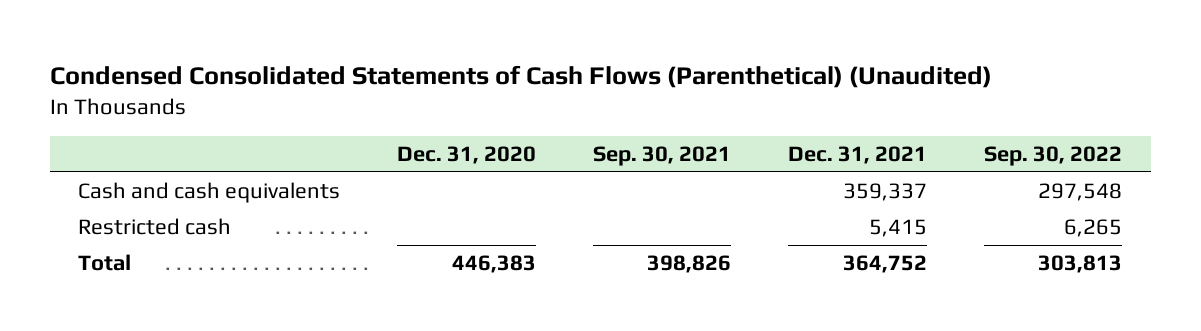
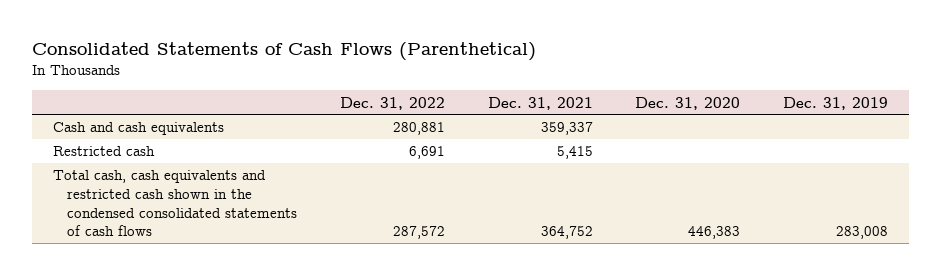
- Condensed Consolidated Statements of Cash Flows (Parenthetical) (Unaudited)
+ Consolidated Statements of Cash Flows (Parenthetical)
- | Dec. 31, 2020 | Sep. 30, 2021 | Dec. 31, 2021 | Sep. 30, 2022
+ | Dec. 31, 2022 | Dec. 31, 2021 | Dec. 31, 2020 | Dec. 31, 2019
- Total | 446,383 | 398,826 | 364,752 | 303,813
+ Total cash, cash equivalents and restricted cash shown in the condensed consolidated statements of cash flows | 287,572 | 364,752 | 446,383 | 283,008

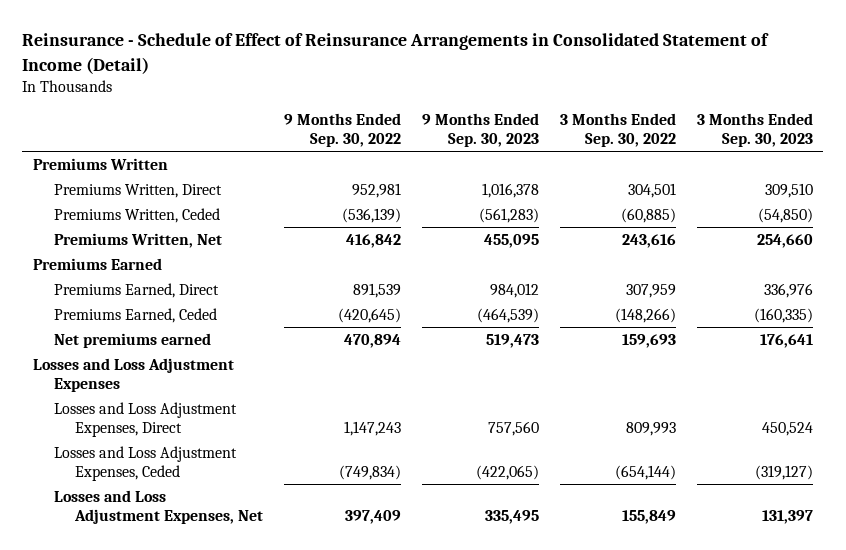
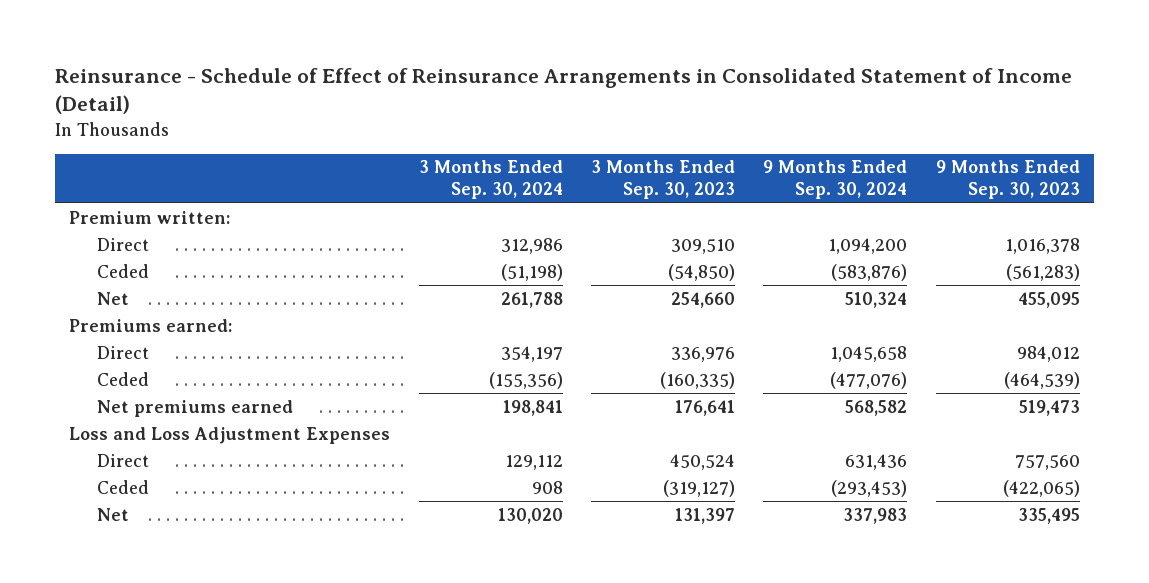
- | 9 Months Ended Sep. 30, 2022 | 9 Months Ended Sep. 30, 2023 | 3 Months Ended Sep. 30, 2022 | 3 Months Ended Sep. 30, 2023
+ | 3 Months Ended Sep. 30, 2024 | 3 Months Ended Sep. 30, 2023 | 9 Months Ended Sep. 30, 2024 | 9 Months Ended Sep. 30, 2023
- Premiums Written
- Premiums Written, Direct | 952,981 | 1,016,378 | 304,501 | 309,510
- Premiums Written, Ceded | (536,139) | (561,283) | (60,885) | (54,850)
- Premiums Written, Net | 416,842 | 455,095 | 243,616 | 254,660
- Premiums Earned
- Premiums Earned, Direct | 891,539 | 984,012 | 307,959 | 336,976
- Premiums Earned, Ceded | (420,645) | (464,539) | (148,266) | (160,335)
+ Premium written:
+ Direct | 312,986 | 309,510 | 1,094,200 | 1,016,378
+ Ceded | (51,198) | (54,850) | (583,876) | (561,283)
+ Net | 261,788 | 254,660 | 510,324 | 455,095
+ Premiums earned:
+ Direct | 354,197 | 336,976 | 1,045,658 | 984,012
+ Ceded | (155,356) | (160,335) | (477,076) | (464,539)
- Losses and Loss Adjustment Expenses
- Losses and Loss Adjustment Expenses, Direct | 1,147,243 | 757,560 | 809,993 | 450,524
- Losses and Loss Adjustment Expenses, Ceded | (749,834) | (422,065) | (654,144) | (319,127)
- Losses and Loss Adjustment Expenses, Net | 397,409 | 335,495 | 155,849 | 131,397
+ Loss and Loss Adjustment Expenses
+ Direct | 129,112 | 450,524 | 631,436 | 757,560
+ Ceded | 908 | (319,127) | (293,453) | (422,065)
+ Net | 130,020 | 131,397 | 337,983 | 335,495

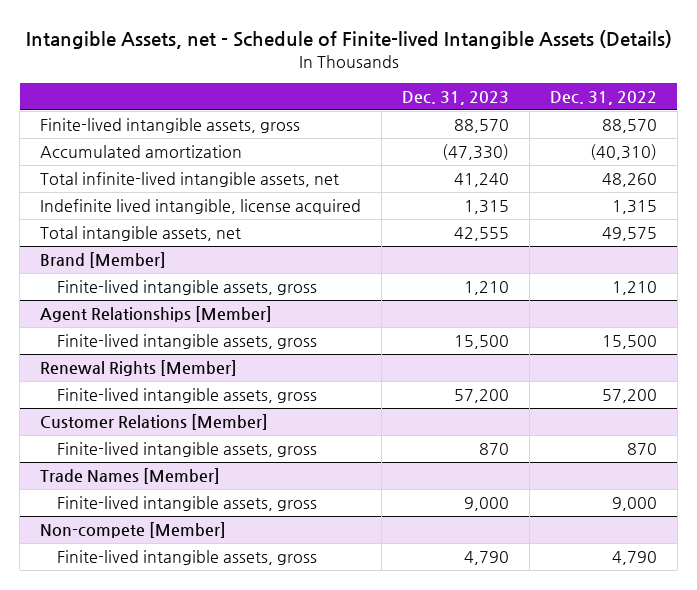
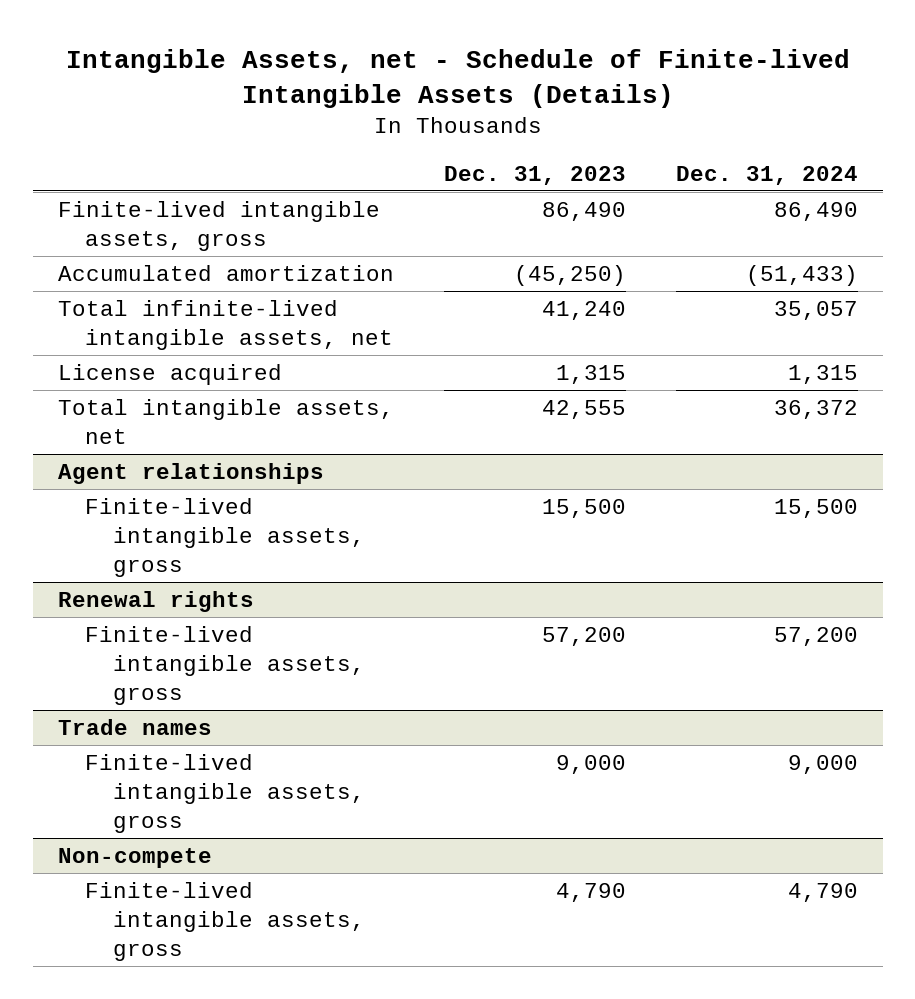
- | Dec. 31, 2023 | Dec. 31, 2022
+ | Dec. 31, 2023 | Dec. 31, 2024
- Finite-lived intangible assets, gross | 88,570 | 88,570
- Accumulated amortization | (47,330) | (40,310)
+ Finite-lived intangible assets, gross | 86,490 | 86,490
+ Accumulated amortization | (45,250) | (51,433)
- Indefinite lived intangible, license acquired | 1,315 | 1,315
+ License acquired | 1,315 | 1,315
- Brand [Member]
- Finite-lived intangible assets, gross | 1,210 | 1,210
- Agent Relationships [Member]
+ Agent relationships
- Renewal Rights [Member]
+ Renewal rights
- Customer Relations [Member]
- Finite-lived intangible assets, gross | 870 | 870
- Trade Names [Member]
+ Trade names
- Non-compete [Member]
+ Non-compete

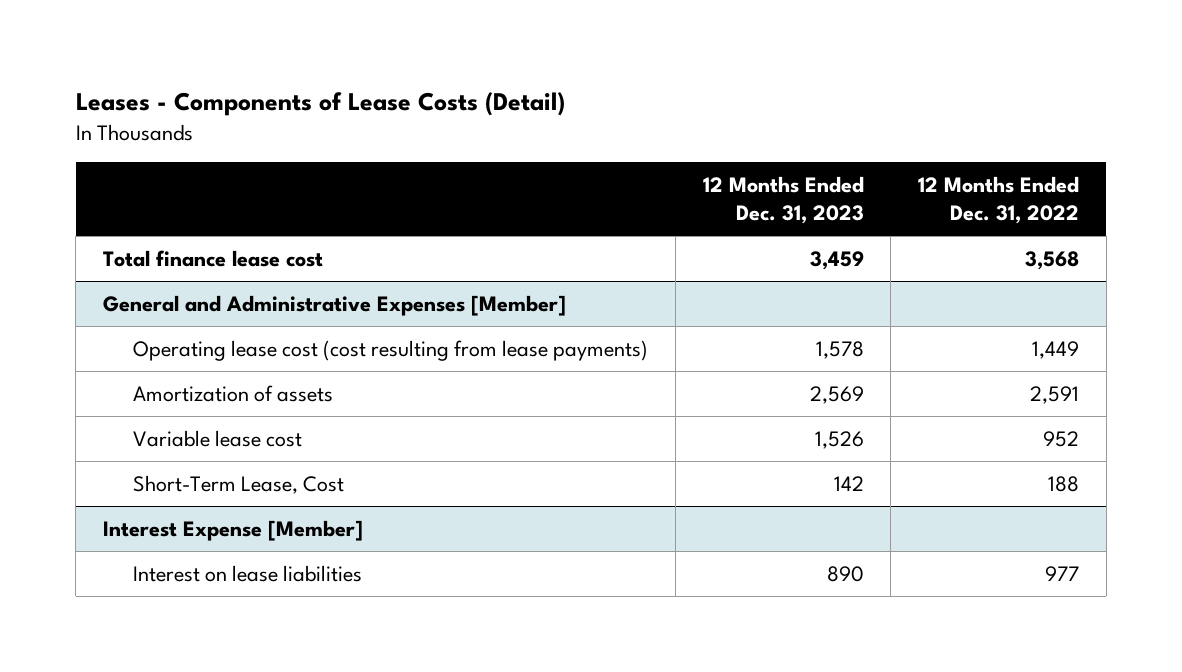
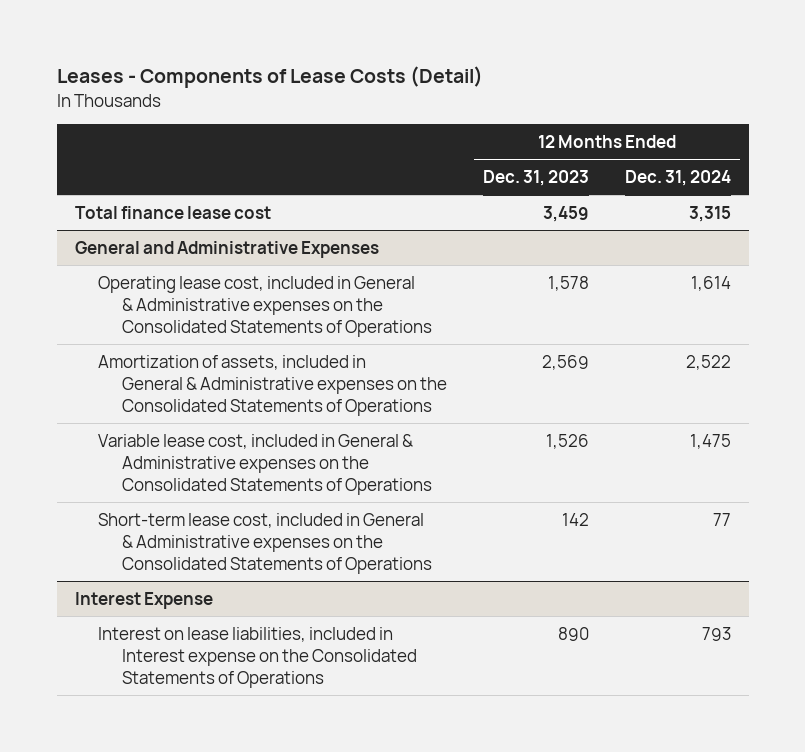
- | 12 Months Ended Dec. 31, 2023 | 12 Months Ended Dec. 31, 2022
+ | 12 Months Ended Dec. 31, 2023 | 12 Months Ended Dec. 31, 2024
- General and Administrative Expenses [Member]
- Operating lease cost (cost resulting from lease payments) | 1,578 | 1,449
- Amortization of assets | 2,569 | 2,591
- Variable lease cost | 1,526 | 952
- Short-Term Lease, Cost | 142 | 188
- Interest Expense [Member]
- Interest on lease liabilities | 890 | 977
+ General and Administrative Expenses
+ Operating lease cost, included in General & Administrative expenses on the Consolidated Statements of Operations | 1,578 | 1,614
+ Amortization of assets, included in General & Administrative expenses on the Consolidated Statements of Operations | 2,569 | 2,522
+ Variable lease cost, included in General & Administrative expenses on the Consolidated Statements of Operations | 1,526 | 1,475
+ Short-term lease cost, included in General & Administrative expenses on the Consolidated Statements of Operations | 142 | 77
+ Interest Expense
+ Interest on lease liabilities, included in Interest expense on the Consolidated Statements of Operations | 890 | 793

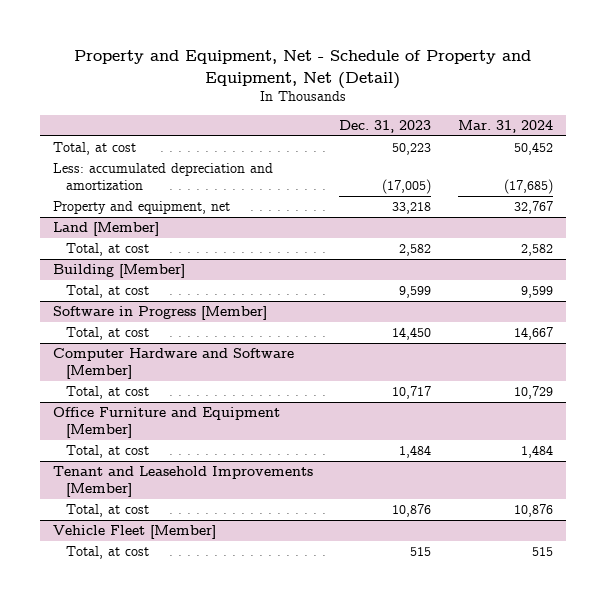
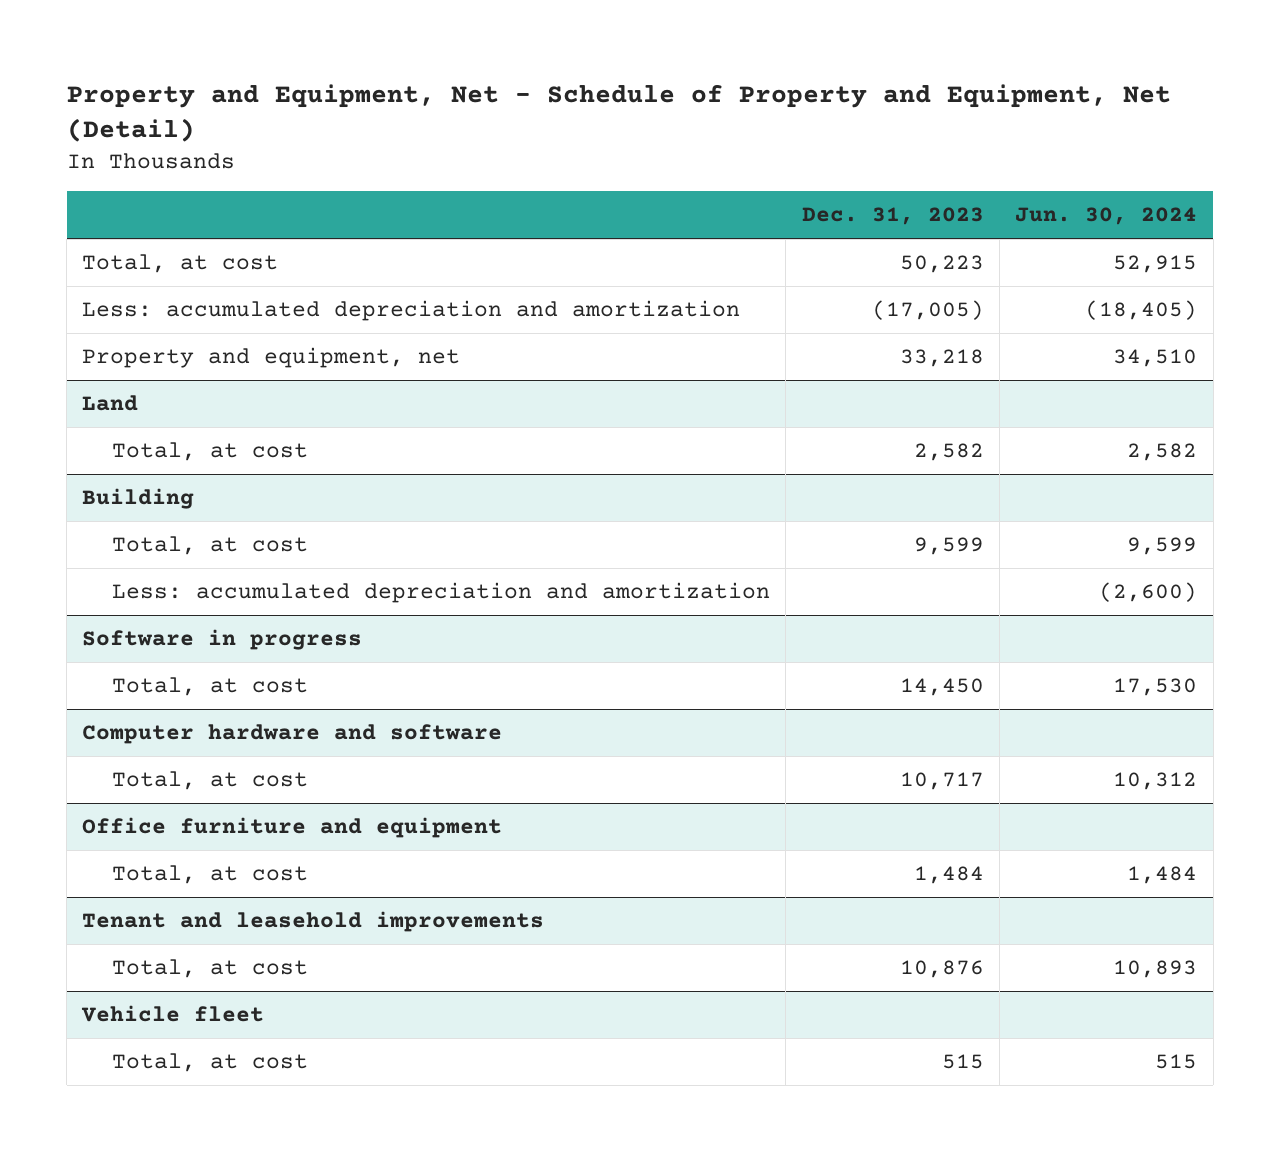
- | Dec. 31, 2023 | Mar. 31, 2024
+ | Dec. 31, 2023 | Jun. 30, 2024
- Land [Member]
+ Land
- Building [Member]
+ Building
- Software in Progress [Member]
+ Less: accumulated depreciation and amortization | | (2,600)
+ Software in progress
- Computer Hardware and Software [Member]
+ Computer hardware and software
- Office Furniture and Equipment [Member]
+ Office furniture and equipment
- Tenant and Leasehold Improvements [Member]
+ Tenant and leasehold improvements
- Vehicle Fleet [Member]
+ Vehicle fleet

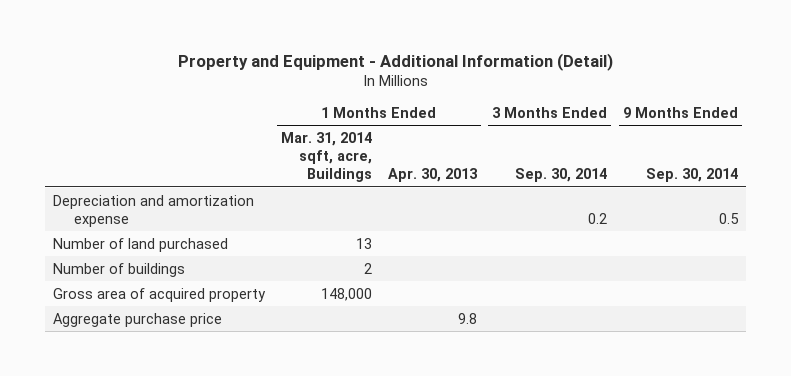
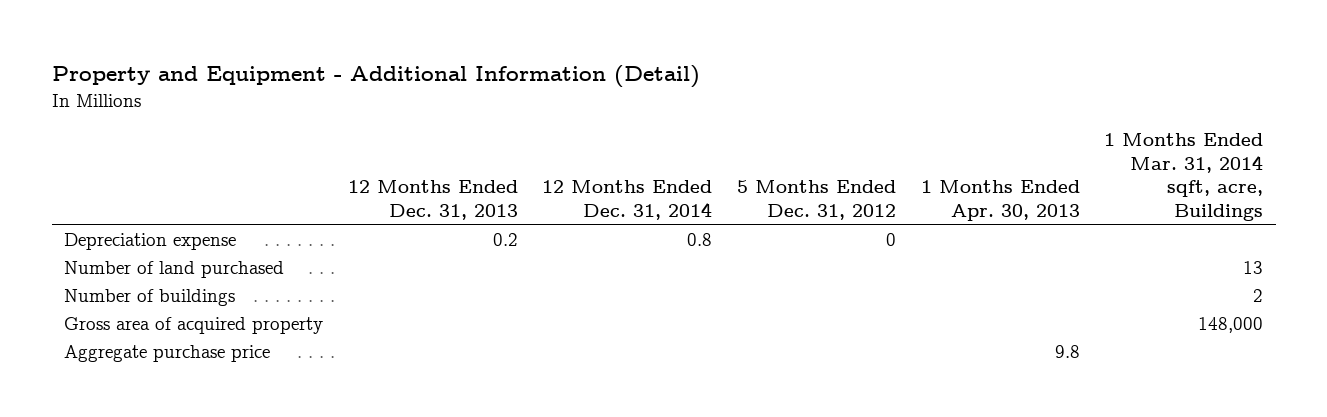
- | 1 Months Ended Mar. 31, 2014 sqft, acre, Buildings | 1 Months Ended Apr. 30, 2013 | 3 Months Ended Sep. 30, 2014 | 9 Months Ended Sep. 30, 2014
+ | 12 Months Ended Dec. 31, 2013 | 12 Months Ended Dec. 31, 2014 | 5 Months Ended Dec. 31, 2012 | 1 Months Ended Apr. 30, 2013 | 1 Months Ended Mar. 31, 2014 sqft, acre, Buildings
- Depreciation and amortization expense | | | 0.2 | 0.5
+ Depreciation expense | 0.2 | 0.8 | 0 | |

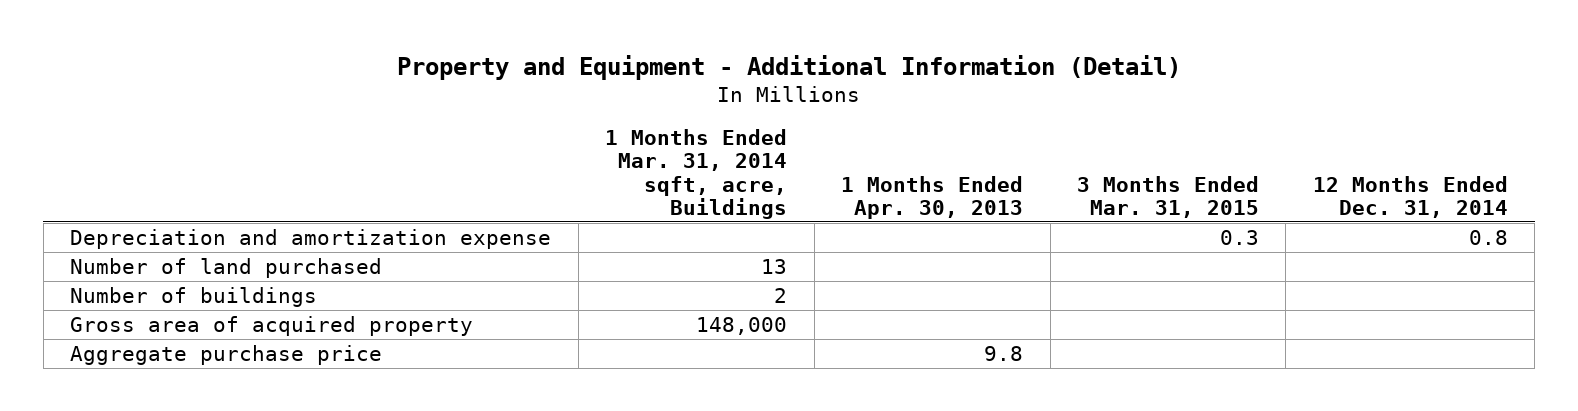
- | 12 Months Ended Dec. 31, 2013 | 12 Months Ended Dec. 31, 2014 | 5 Months Ended Dec. 31, 2012 | 1 Months Ended Apr. 30, 2013 | 1 Months Ended Mar. 31, 2014 sqft, acre, Buildings
+ | 1 Months Ended Mar. 31, 2014 sqft, acre, Buildings | 1 Months Ended Apr. 30, 2013 | 3 Months Ended Mar. 31, 2015 | 12 Months Ended Dec. 31, 2014
- Depreciation expense | 0.2 | 0.8 | 0 | |
+ Depreciation and amortization expense | | | 0.3 | 0.8

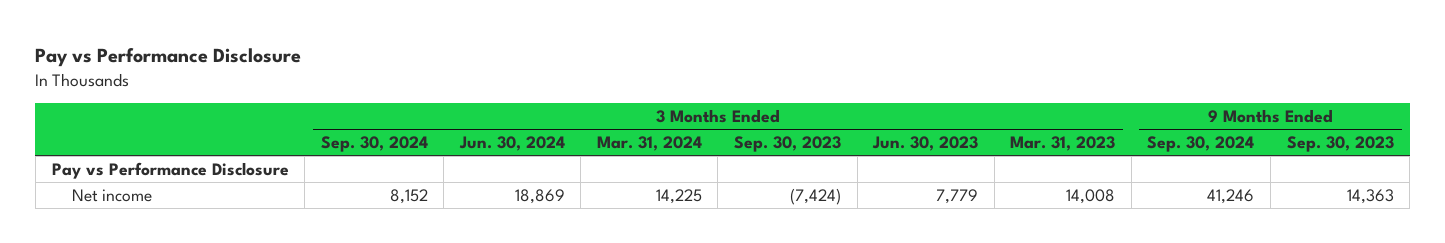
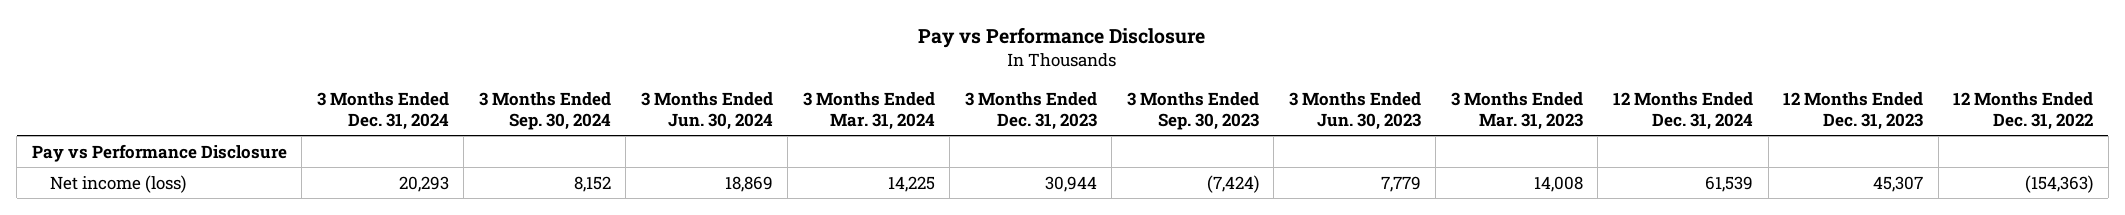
- | 3 Months Ended Sep. 30, 2024 | 3 Months Ended Jun. 30, 2024 | 3 Months Ended Mar. 31, 2024 | 3 Months Ended Sep. 30, 2023 | 3 Months Ended Jun. 30, 2023 | 3 Months Ended Mar. 31, 2023 | 9 Months Ended Sep. 30, 2024 | 9 Months Ended Sep. 30, 2023
+ | 3 Months Ended Dec. 31, 2024 | 3 Months Ended Sep. 30, 2024 | 3 Months Ended Jun. 30, 2024 | 3 Months Ended Mar. 31, 2024 | 3 Months Ended Dec. 31, 2023 | 3 Months Ended Sep. 30, 2023 | 3 Months Ended Jun. 30, 2023 | 3 Months Ended Mar. 31, 2023 | 12 Months Ended Dec. 31, 2024 | 12 Months Ended Dec. 31, 2023 | 12 Months Ended Dec. 31, 2022
- Net income | 8,152 | 18,869 | 14,225 | (7,424) | 7,779 | 14,008 | 41,246 | 14,363
+ Net income (loss) | 20,293 | 8,152 | 18,869 | 14,225 | 30,944 | (7,424) | 7,779 | 14,008 | 61,539 | 45,307 | (154,363)

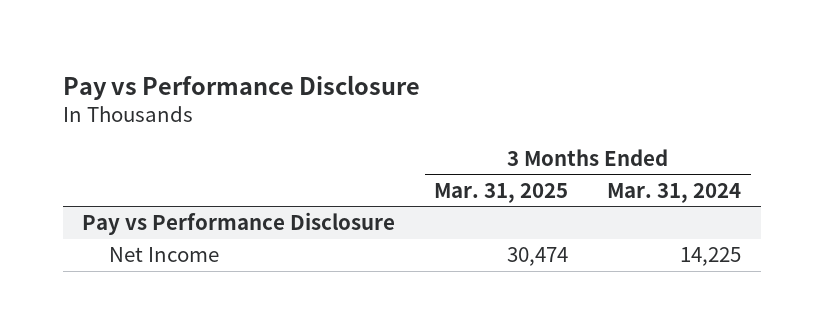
- | 3 Months Ended Dec. 31, 2024 | 3 Months Ended Sep. 30, 2024 | 3 Months Ended Jun. 30, 2024 | 3 Months Ended Mar. 31, 2024 | 3 Months Ended Dec. 31, 2023 | 3 Months Ended Sep. 30, 2023 | 3 Months Ended Jun. 30, 2023 | 3 Months Ended Mar. 31, 2023 | 12 Months Ended Dec. 31, 2024 | 12 Months Ended Dec. 31, 2023 | 12 Months Ended Dec. 31, 2022
+ | 3 Months Ended Mar. 31, 2025 | 3 Months Ended Mar. 31, 2024
- Net income (loss) | 20,293 | 8,152 | 18,869 | 14,225 | 30,944 | (7,424) | 7,779 | 14,008 | 61,539 | 45,307 | (154,363)
+ Net Income | 30,474 | 14,225

